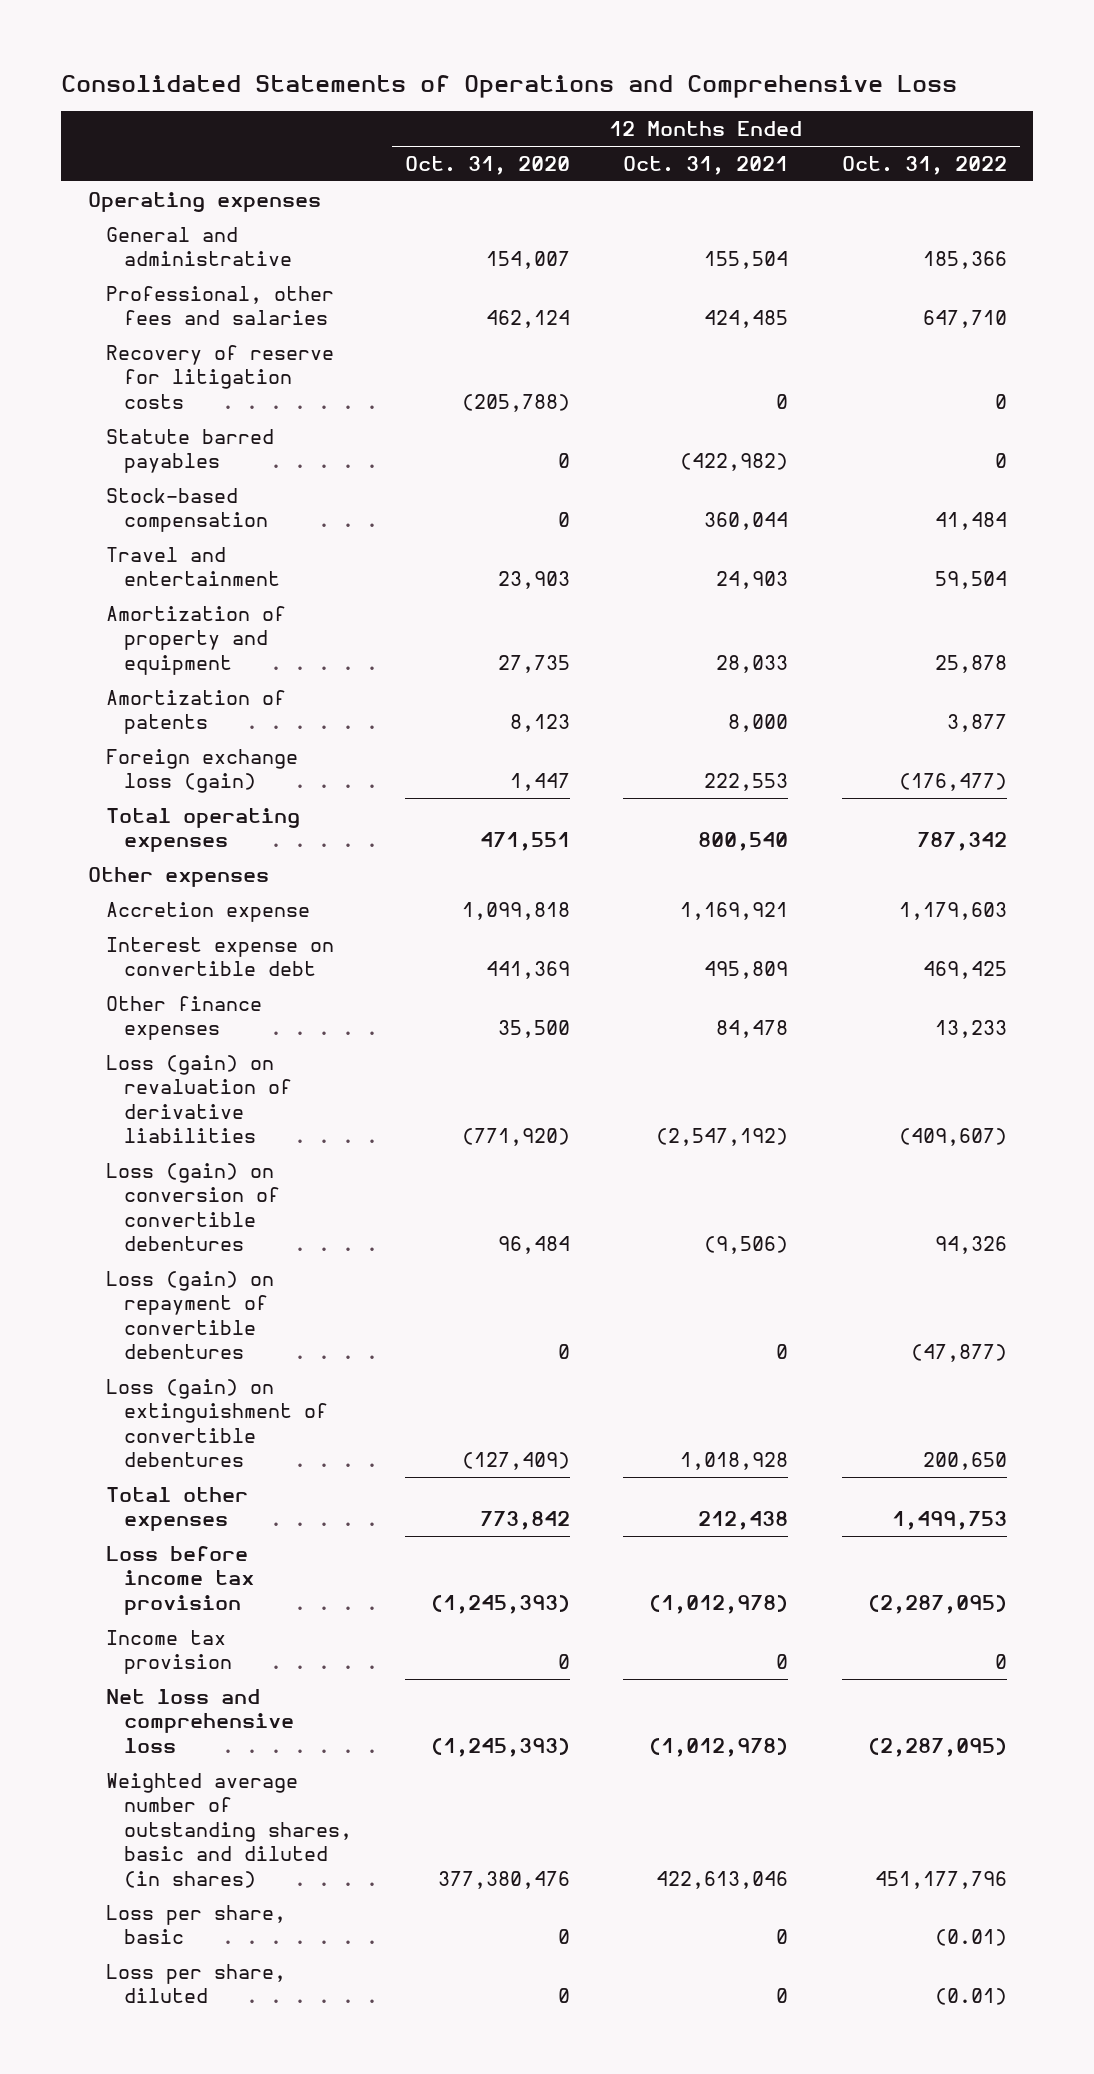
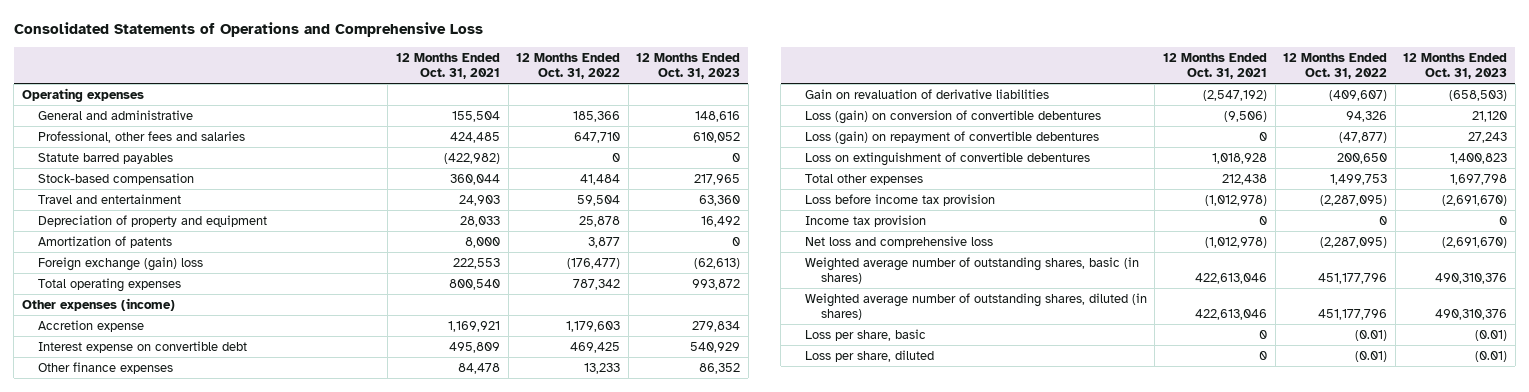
- | 12 Months Ended Oct. 31, 2020 | 12 Months Ended Oct. 31, 2021 | 12 Months Ended Oct. 31, 2022
+ | 12 Months Ended Oct. 31, 2021 | 12 Months Ended Oct. 31, 2022 | 12 Months Ended Oct. 31, 2023
- Recovery of reserve for litigation costs | (205,788) | 0 | 0
- Amortization of property and equipment | 27,735 | 28,033 | 25,878
+ Depreciation of property and equipment | 28,033 | 25,878 | 16,492
- Foreign exchange loss (gain) | 1,447 | 222,553 | (176,477)
+ Foreign exchange (gain) loss | 222,553 | (176,477) | (62,613)
- Other expenses
+ Other expenses (income)
- Loss (gain) on revaluation of derivative liabilities | (771,920) | (2,547,192) | (409,607)
+ Gain on revaluation of derivative liabilities | (2,547,192) | (409,607) | (658,503)
- Loss (gain) on extinguishment of convertible debentures | (127,409) | 1,018,928 | 200,650
+ Loss on extinguishment of convertible debentures | 1,018,928 | 200,650 | 1,400,823
- Weighted average number of outstanding shares, basic and diluted (in shares) | 377,380,476 | 422,613,046 | 451,177,796
+ Weighted average number of outstanding shares, basic (in shares) | 422,613,046 | 451,177,796 | 490,310,376
+ Weighted average number of outstanding shares, diluted (in shares) | 422,613,046 | 451,177,796 | 490,310,376

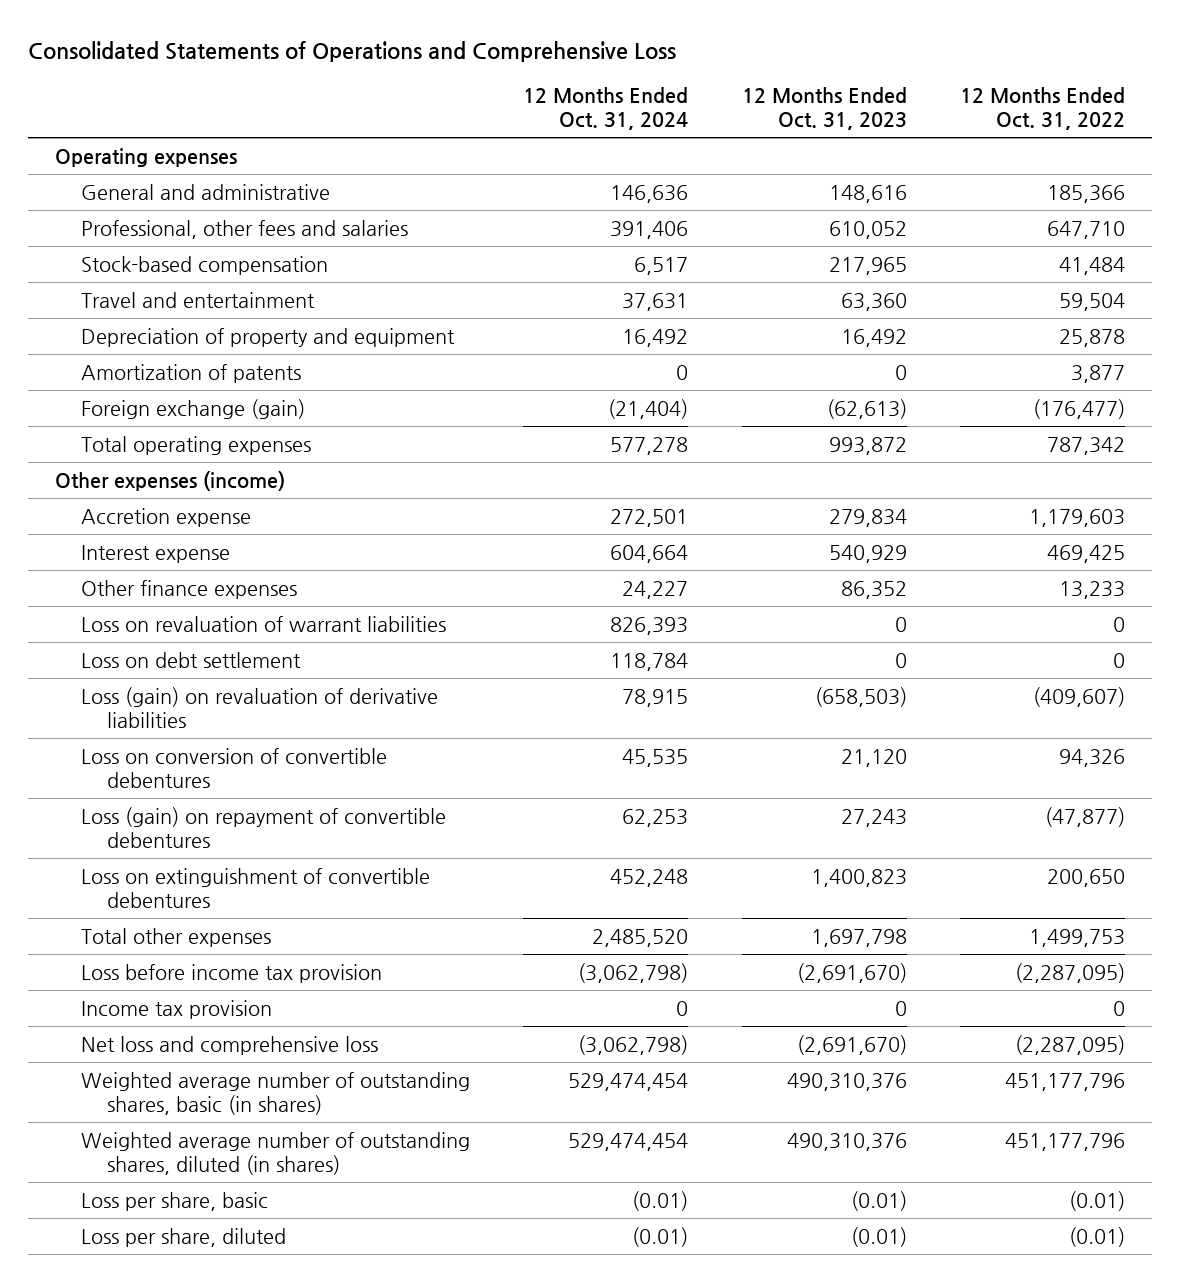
- | 12 Months Ended Oct. 31, 2021 | 12 Months Ended Oct. 31, 2022 | 12 Months Ended Oct. 31, 2023
+ | 12 Months Ended Oct. 31, 2024 | 12 Months Ended Oct. 31, 2023 | 12 Months Ended Oct. 31, 2022
- Statute barred payables | (422,982) | 0 | 0
- Foreign exchange (gain) loss | 222,553 | (176,477) | (62,613)
+ Foreign exchange (gain) | (21,404) | (62,613) | (176,477)
- Interest expense on convertible debt | 495,809 | 469,425 | 540,929
+ Interest expense | 604,664 | 540,929 | 469,425
- Gain on revaluation of derivative liabilities | (2,547,192) | (409,607) | (658,503)
- Loss (gain) on conversion of convertible debentures | (9,506) | 94,326 | 21,120
+ Loss on revaluation of warrant liabilities | 826,393 | 0 | 0
+ Loss on debt settlement | 118,784 | 0 | 0
+ Loss (gain) on revaluation of derivative liabilities | 78,915 | (658,503) | (409,607)
+ Loss on conversion of convertible debentures | 45,535 | 21,120 | 94,326

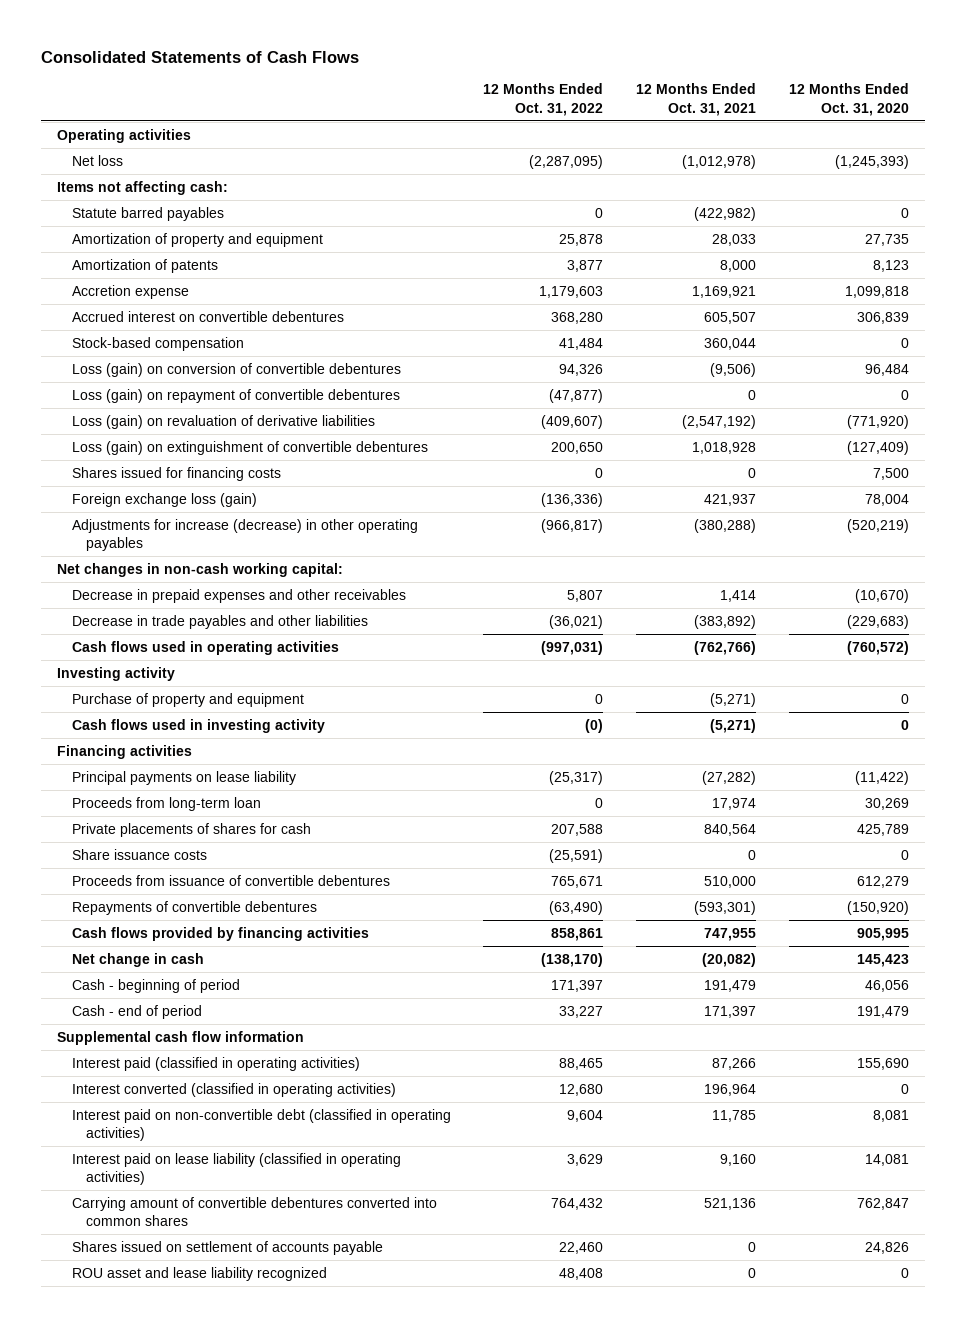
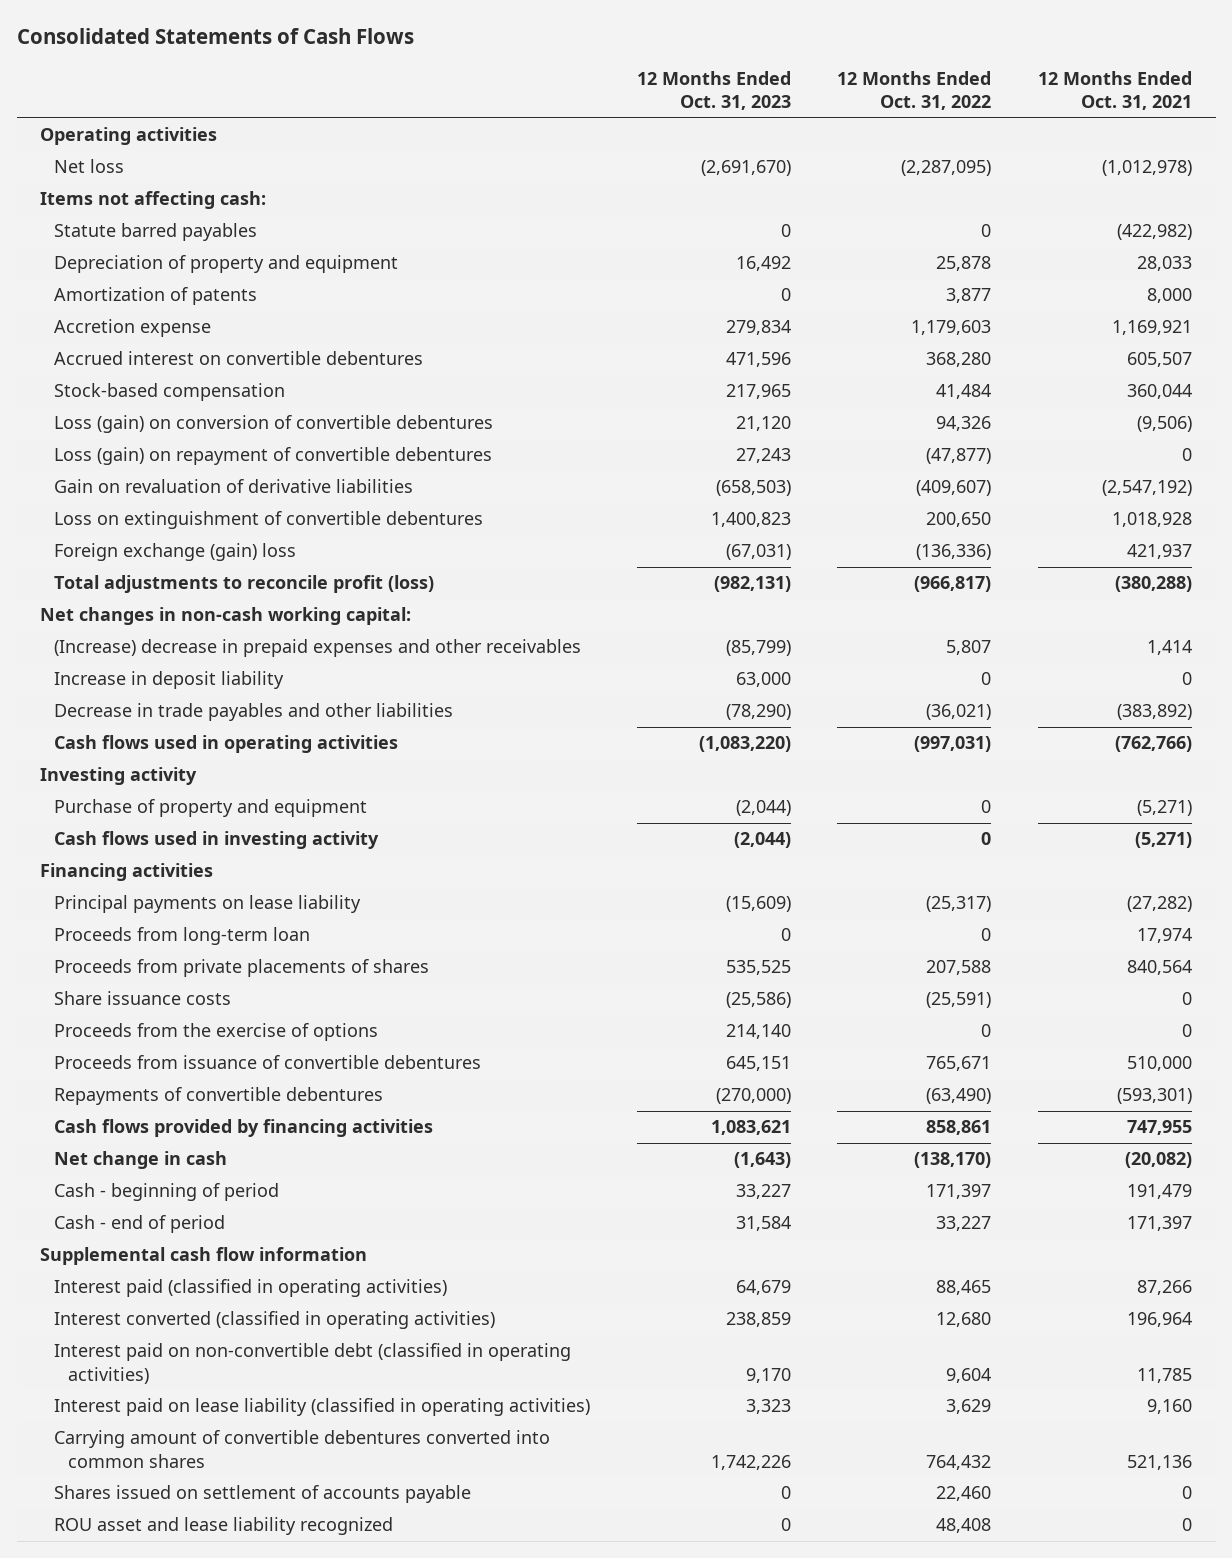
- | 12 Months Ended Oct. 31, 2022 | 12 Months Ended Oct. 31, 2021 | 12 Months Ended Oct. 31, 2020
+ | 12 Months Ended Oct. 31, 2023 | 12 Months Ended Oct. 31, 2022 | 12 Months Ended Oct. 31, 2021
- Amortization of property and equipment | 25,878 | 28,033 | 27,735
+ Depreciation of property and equipment | 16,492 | 25,878 | 28,033
- Loss (gain) on revaluation of derivative liabilities | (409,607) | (2,547,192) | (771,920)
- Loss (gain) on extinguishment of convertible debentures | 200,650 | 1,018,928 | (127,409)
- Shares issued for financing costs | 0 | 0 | 7,500
- Foreign exchange loss (gain) | (136,336) | 421,937 | 78,004
- Adjustments for increase (decrease) in other operating payables | (966,817) | (380,288) | (520,219)
+ Gain on revaluation of derivative liabilities | (658,503) | (409,607) | (2,547,192)
+ Loss on extinguishment of convertible debentures | 1,400,823 | 200,650 | 1,018,928
+ Foreign exchange (gain) loss | (67,031) | (136,336) | 421,937
+ Total adjustments to reconcile profit (loss) | (982,131) | (966,817) | (380,288)
- Decrease in prepaid expenses and other receivables | 5,807 | 1,414 | (10,670)
+ (Increase) decrease in prepaid expenses and other receivables | (85,799) | 5,807 | 1,414
+ Increase in deposit liability | 63,000 | 0 | 0
- Cash flows used in investing activity | (0) | (5,271) | 0
+ Cash flows used in investing activity | (2,044) | 0 | (5,271)
- Private placements of shares for cash | 207,588 | 840,564 | 425,789
+ Proceeds from private placements of shares | 535,525 | 207,588 | 840,564
+ Proceeds from the exercise of options | 214,140 | 0 | 0

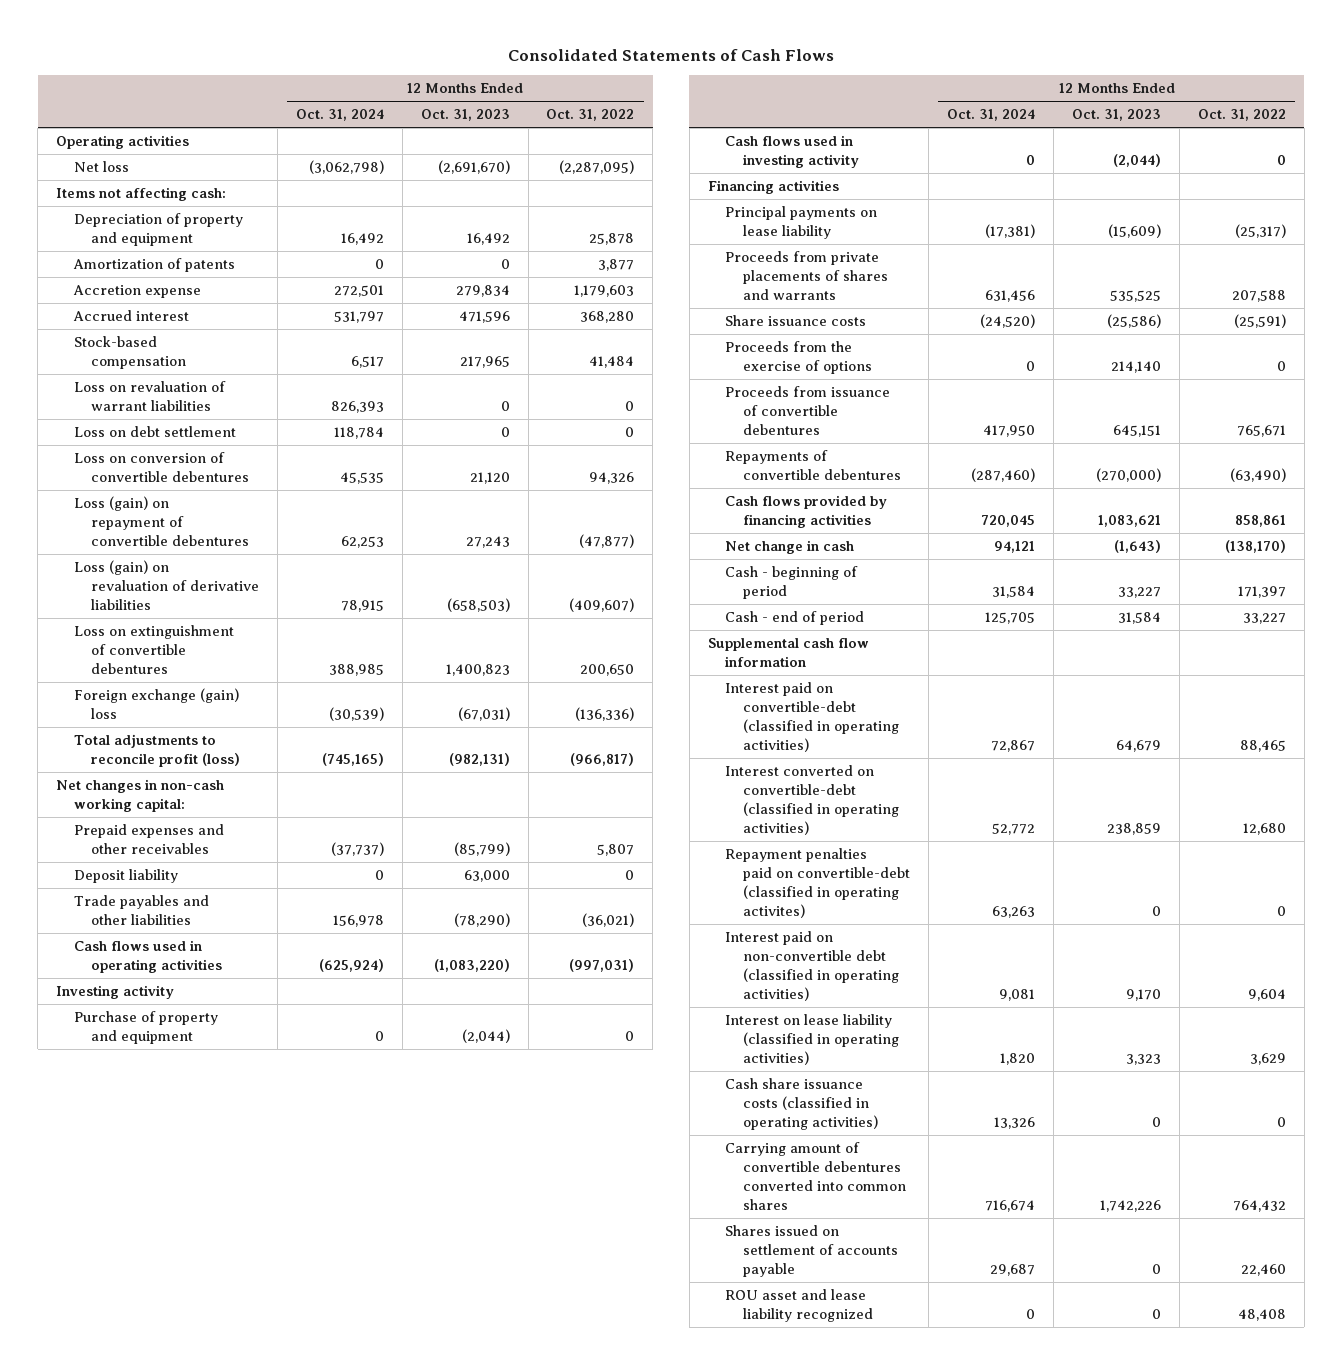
- | 12 Months Ended Oct. 31, 2023 | 12 Months Ended Oct. 31, 2022 | 12 Months Ended Oct. 31, 2021
+ | 12 Months Ended Oct. 31, 2024 | 12 Months Ended Oct. 31, 2023 | 12 Months Ended Oct. 31, 2022
- Statute barred payables | 0 | 0 | (422,982)
- Accrued interest on convertible debentures | 471,596 | 368,280 | 605,507
+ Accrued interest | 531,797 | 471,596 | 368,280
- Loss (gain) on conversion of convertible debentures | 21,120 | 94,326 | (9,506)
+ Loss on revaluation of warrant liabilities | 826,393 | 0 | 0
+ Loss on debt settlement | 118,784 | 0 | 0
+ Loss on conversion of convertible debentures | 45,535 | 21,120 | 94,326
- Gain on revaluation of derivative liabilities | (658,503) | (409,607) | (2,547,192)
+ Loss (gain) on revaluation of derivative liabilities | 78,915 | (658,503) | (409,607)
- (Increase) decrease in prepaid expenses and other receivables | (85,799) | 5,807 | 1,414
- Increase in deposit liability | 63,000 | 0 | 0
- Decrease in trade payables and other liabilities | (78,290) | (36,021) | (383,892)
+ Prepaid expenses and other receivables | (37,737) | (85,799) | 5,807
+ Deposit liability | 0 | 63,000 | 0
+ Trade payables and other liabilities | 156,978 | (78,290) | (36,021)
- Proceeds from long-term loan | 0 | 0 | 17,974
- Proceeds from private placements of shares | 535,525 | 207,588 | 840,564
+ Proceeds from private placements of shares and warrants | 631,456 | 535,525 | 207,588
- Interest paid (classified in operating activities) | 64,679 | 88,465 | 87,266
- Interest converted (classified in operating activities) | 238,859 | 12,680 | 196,964
+ Interest paid on convertible-debt (classified in operating activities) | 72,867 | 64,679 | 88,465
+ Interest converted on convertible-debt (classified in operating activities) | 52,772 | 238,859 | 12,680
+ Repayment penalties paid on convertible-debt (classified in operating activites) | 63,263 | 0 | 0
- Interest paid on lease liability (classified in operating activities) | 3,323 | 3,629 | 9,160
+ Interest on lease liability (classified in operating activities) | 1,820 | 3,323 | 3,629
+ Cash share issuance costs (classified in operating activities) | 13,326 | 0 | 0

